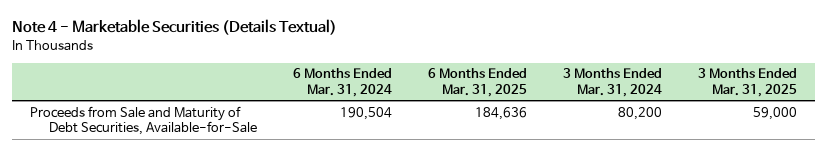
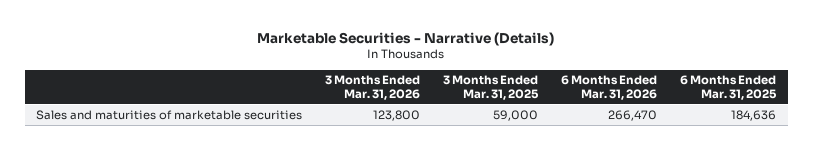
- Note 4 - Marketable Securities (Details Textual)
+ Marketable Securities - Narrative (Details)
- | 6 Months Ended Mar. 31, 2024 | 6 Months Ended Mar. 31, 2025 | 3 Months Ended Mar. 31, 2024 | 3 Months Ended Mar. 31, 2025
+ | 3 Months Ended Mar. 31, 2026 | 3 Months Ended Mar. 31, 2025 | 6 Months Ended Mar. 31, 2026 | 6 Months Ended Mar. 31, 2025
- Proceeds from Sale and Maturity of Debt Securities, Available-for-Sale | 190,504 | 184,636 | 80,200 | 59,000
+ Sales and maturities of marketable securities | 123,800 | 59,000 | 266,470 | 184,636

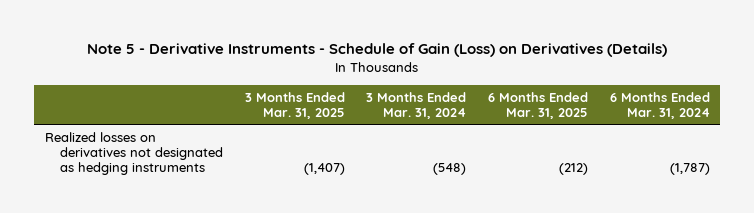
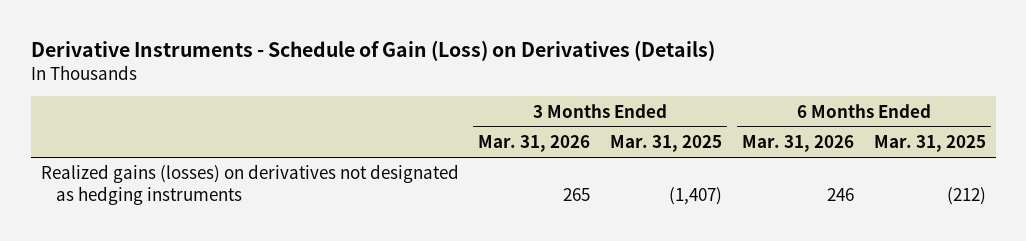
- Note 5 - Derivative Instruments - Schedule of Gain (Loss) on Derivatives (Details)
+ Derivative Instruments - Schedule of Gain (Loss) on Derivatives (Details)
- | 3 Months Ended Mar. 31, 2025 | 3 Months Ended Mar. 31, 2024 | 6 Months Ended Mar. 31, 2025 | 6 Months Ended Mar. 31, 2024
+ | 3 Months Ended Mar. 31, 2026 | 3 Months Ended Mar. 31, 2025 | 6 Months Ended Mar. 31, 2026 | 6 Months Ended Mar. 31, 2025
- Realized losses on derivatives not designated as hedging instruments | (1,407) | (548) | (212) | (1,787)
+ Realized gains (losses) on derivatives not designated as hedging instruments | 265 | (1,407) | 246 | (212)

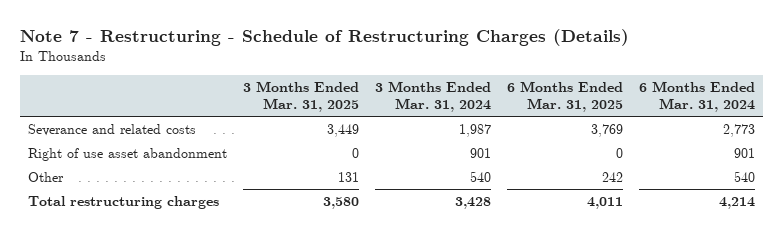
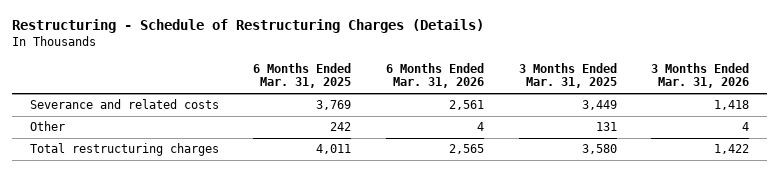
- Note 7 - Restructuring - Schedule of Restructuring Charges (Details)
+ Restructuring - Schedule of Restructuring Charges (Details)
- | 3 Months Ended Mar. 31, 2025 | 3 Months Ended Mar. 31, 2024 | 6 Months Ended Mar. 31, 2025 | 6 Months Ended Mar. 31, 2024
+ | 6 Months Ended Mar. 31, 2025 | 6 Months Ended Mar. 31, 2026 | 3 Months Ended Mar. 31, 2025 | 3 Months Ended Mar. 31, 2026
- Right of use asset abandonment | 0 | 901 | 0 | 901

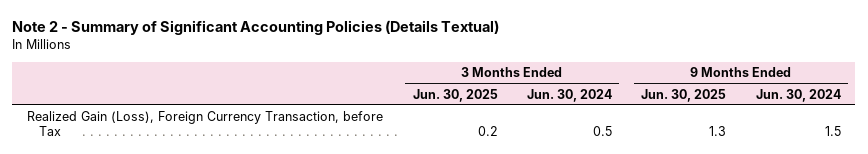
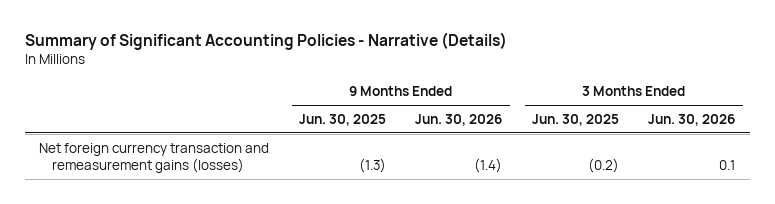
- Note 2 - Summary of Significant Accounting Policies (Details Textual)
+ Summary of Significant Accounting Policies - Narrative (Details)
- | 3 Months Ended Jun. 30, 2025 | 3 Months Ended Jun. 30, 2024 | 9 Months Ended Jun. 30, 2025 | 9 Months Ended Jun. 30, 2024
+ | 9 Months Ended Jun. 30, 2025 | 9 Months Ended Jun. 30, 2026 | 3 Months Ended Jun. 30, 2025 | 3 Months Ended Jun. 30, 2026
- Realized Gain (Loss), Foreign Currency Transaction, before Tax | 0.2 | 0.5 | 1.3 | 1.5
+ Net foreign currency transaction and remeasurement gains (losses) | (1.3) | (1.4) | (0.2) | 0.1

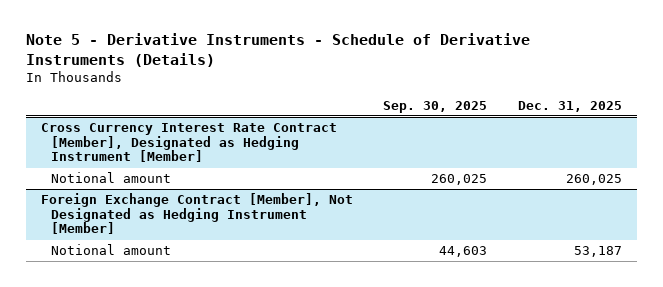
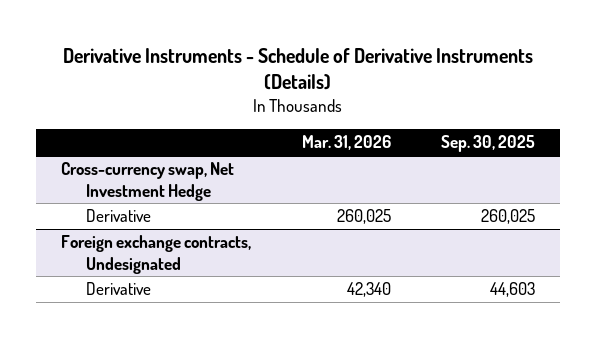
- Note 5 - Derivative Instruments - Schedule of Derivative Instruments (Details)
+ Derivative Instruments - Schedule of Derivative Instruments (Details)
- | Sep. 30, 2025 | Dec. 31, 2025
+ | Mar. 31, 2026 | Sep. 30, 2025
- Cross Currency Interest Rate Contract [Member], Designated as Hedging Instrument [Member]
- Notional amount | 260,025 | 260,025
- Foreign Exchange Contract [Member], Not Designated as Hedging Instrument [Member]
- Notional amount | 44,603 | 53,187
+ Cross-currency swap, Net Investment Hedge
+ Derivative | 260,025 | 260,025
+ Foreign exchange contracts, Undesignated
+ Derivative | 42,340 | 44,603

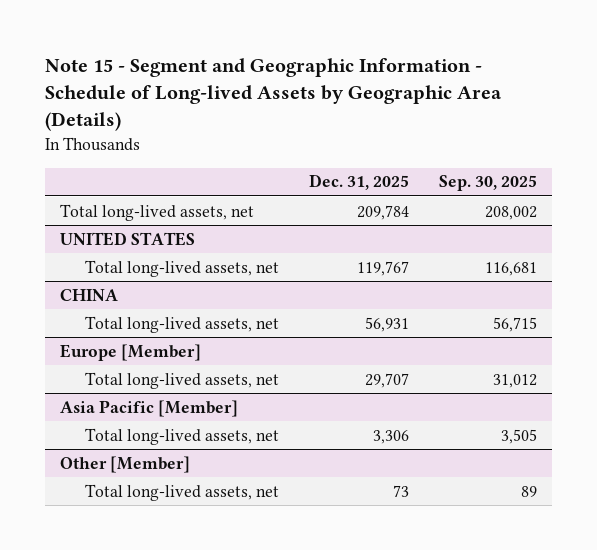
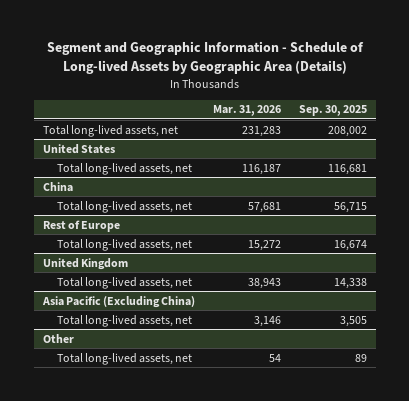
- Note 15 - Segment and Geographic Information - Schedule of Long-lived Assets by Geographic Area (Details)
+ Segment and Geographic Information - Schedule of Long-lived Assets by Geographic Area (Details)
- | Dec. 31, 2025 | Sep. 30, 2025
+ | Mar. 31, 2026 | Sep. 30, 2025
- UNITED STATES
+ United States
- CHINA
+ China
- Europe [Member]
- Total long-lived assets, net | 29,707 | 31,012
- Asia Pacific [Member]
+ Rest of Europe
+ Total long-lived assets, net | 15,272 | 16,674
+ United Kingdom
+ Total long-lived assets, net | 38,943 | 14,338
+ Asia Pacific (Excluding China)
- Other [Member]
+ Other

